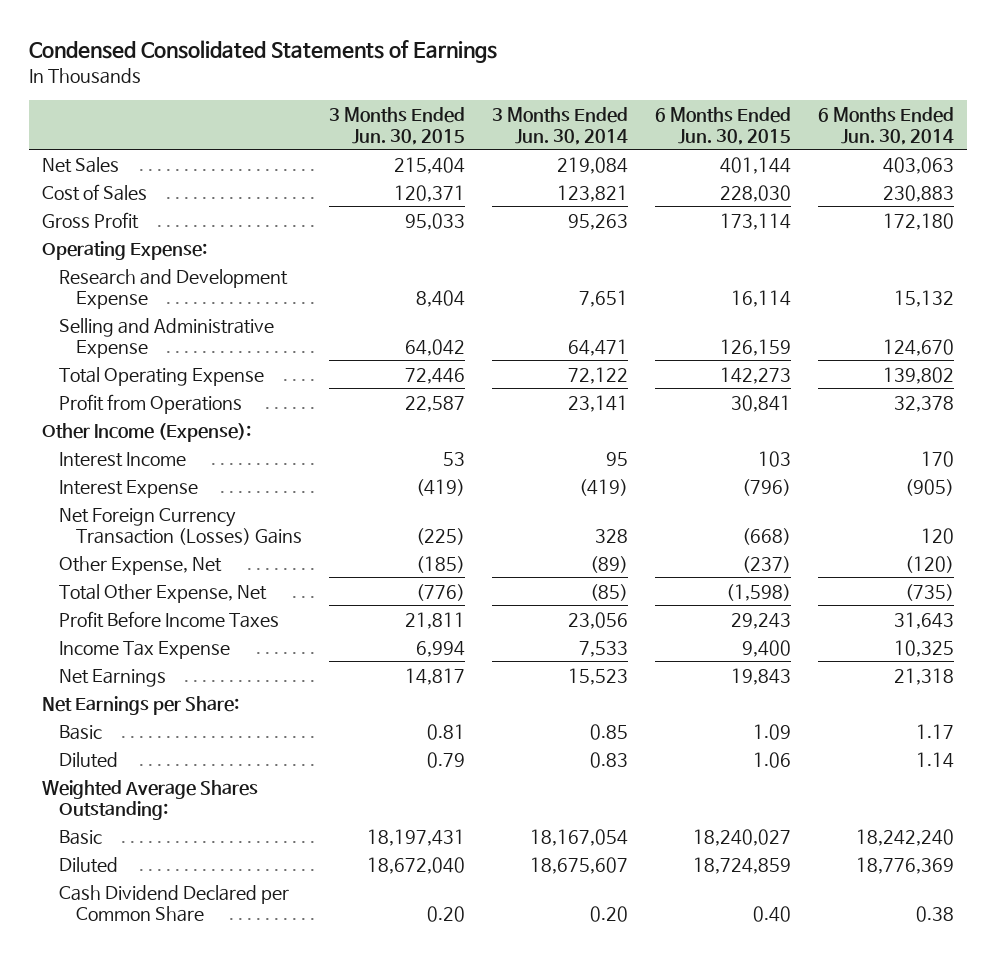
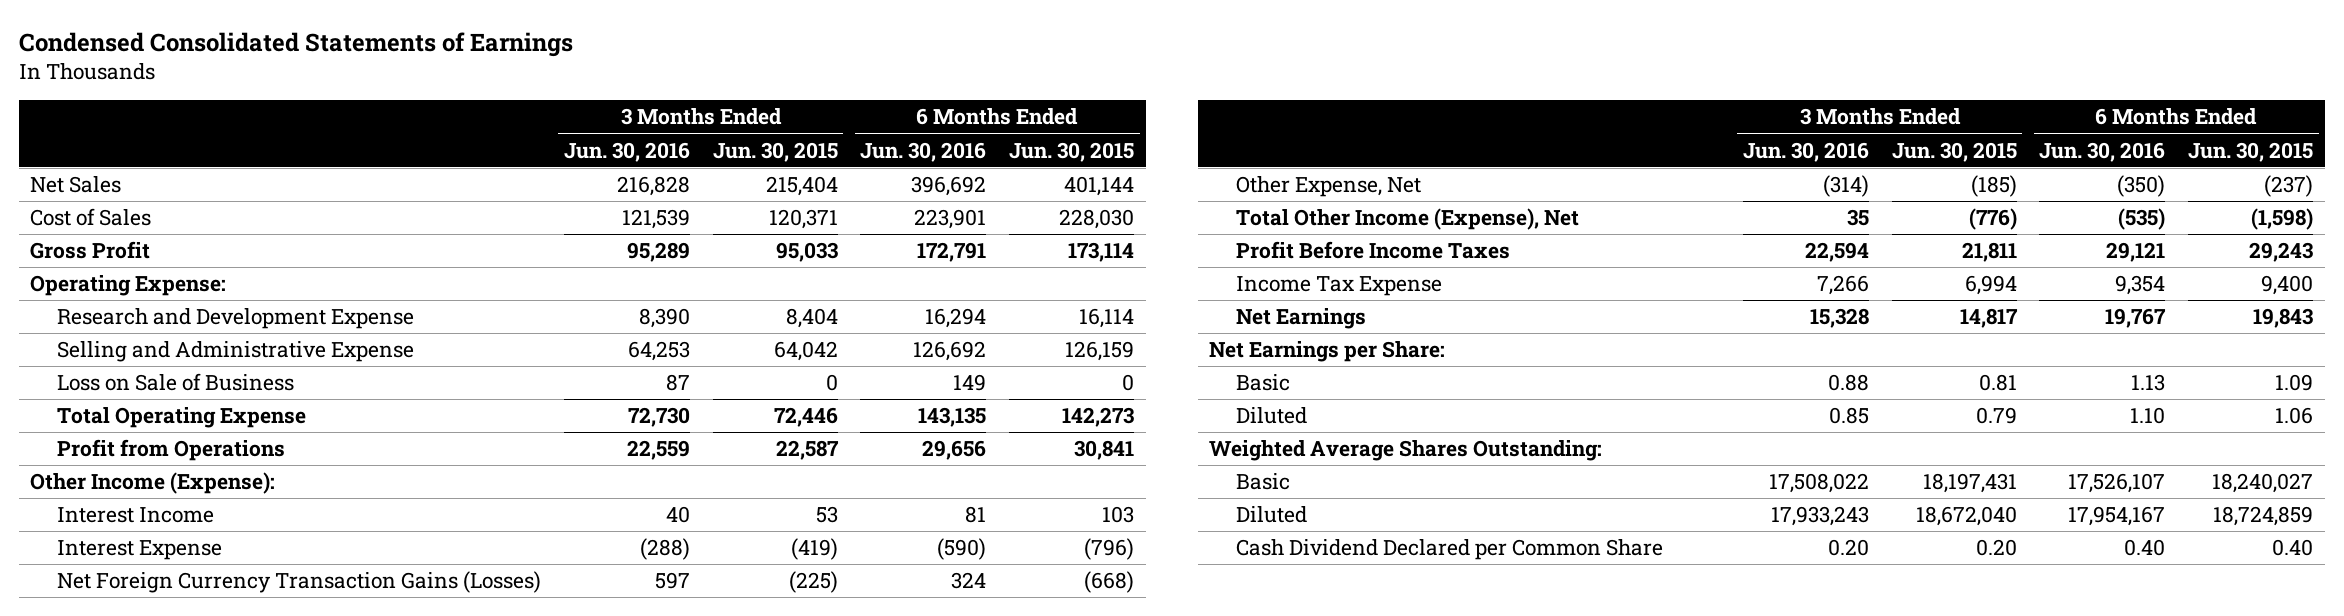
- | 3 Months Ended Jun. 30, 2015 | 3 Months Ended Jun. 30, 2014 | 6 Months Ended Jun. 30, 2015 | 6 Months Ended Jun. 30, 2014
+ | 3 Months Ended Jun. 30, 2016 | 3 Months Ended Jun. 30, 2015 | 6 Months Ended Jun. 30, 2016 | 6 Months Ended Jun. 30, 2015
+ Loss on Sale of Business | 87 | 0 | 149 | 0
- Net Foreign Currency Transaction (Losses) Gains | (225) | 328 | (668) | 120
+ Net Foreign Currency Transaction Gains (Losses) | 597 | (225) | 324 | (668)
- Total Other Expense, Net | (776) | (85) | (1,598) | (735)
+ Total Other Income (Expense), Net | 35 | (776) | (535) | (1,598)

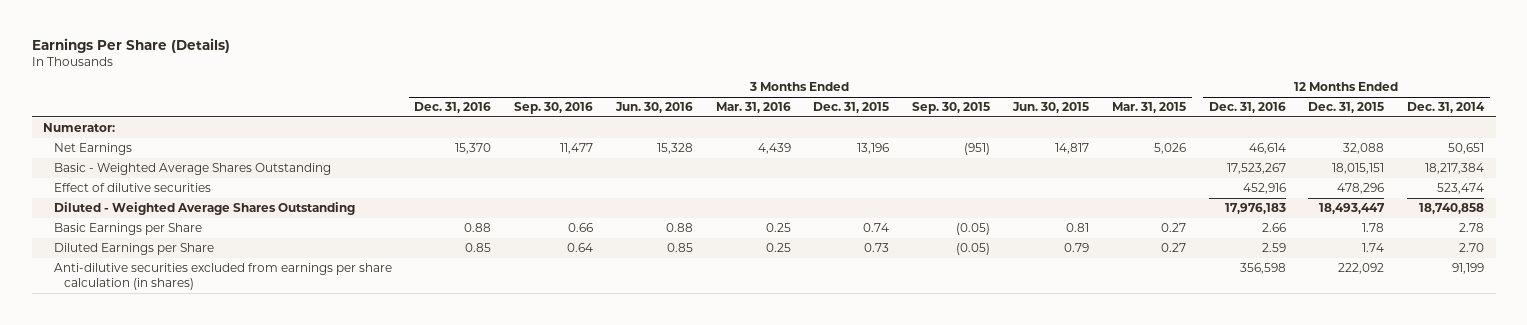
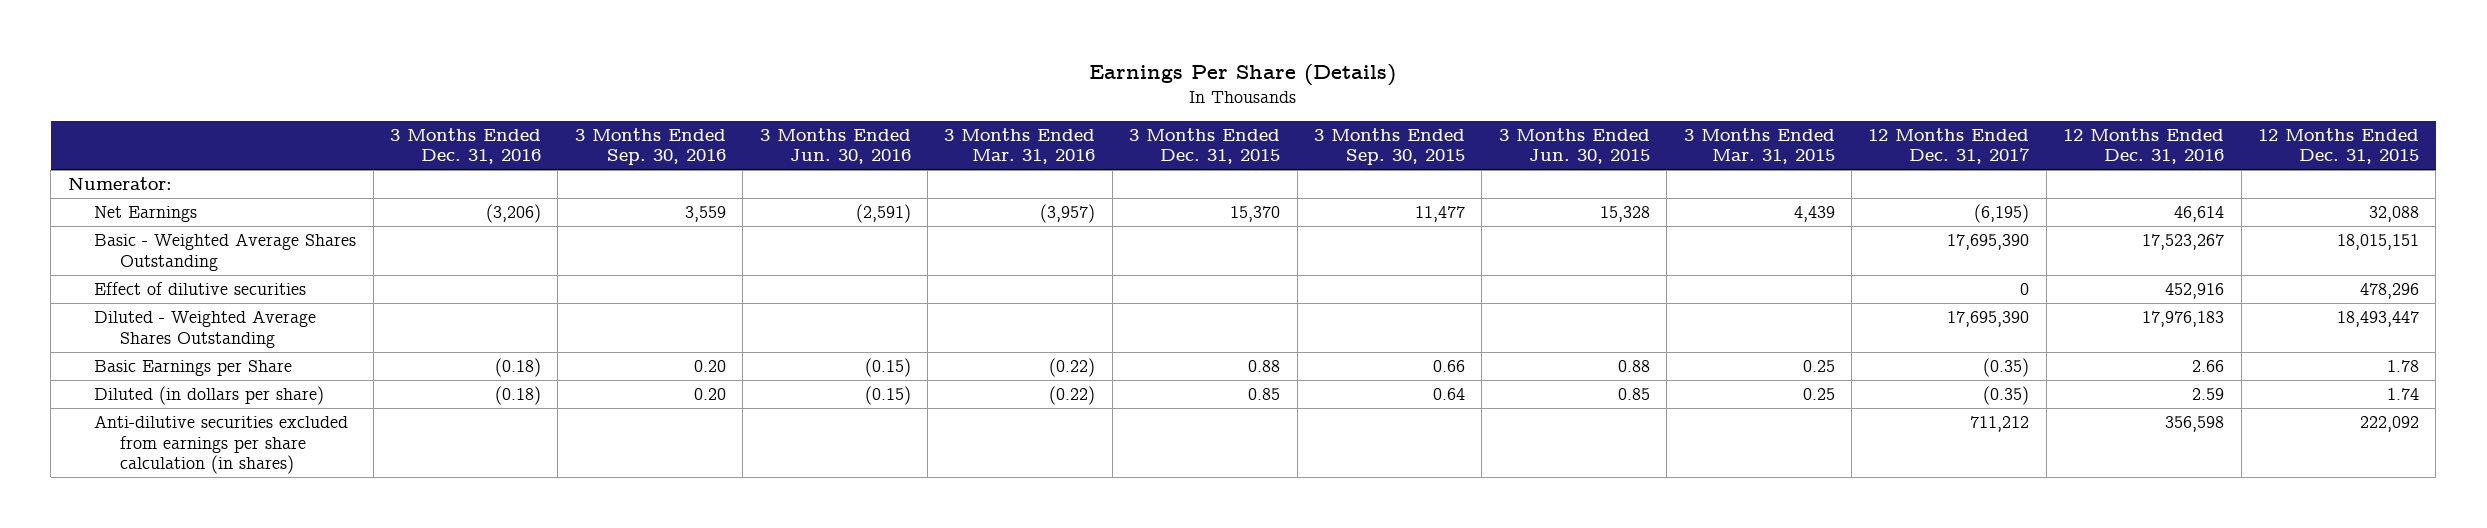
- | 3 Months Ended Dec. 31, 2016 | 3 Months Ended Sep. 30, 2016 | 3 Months Ended Jun. 30, 2016 | 3 Months Ended Mar. 31, 2016 | 3 Months Ended Dec. 31, 2015 | 3 Months Ended Sep. 30, 2015 | 3 Months Ended Jun. 30, 2015 | 3 Months Ended Mar. 31, 2015 | 12 Months Ended Dec. 31, 2016 | 12 Months Ended Dec. 31, 2015 | 12 Months Ended Dec. 31, 2014
+ | 3 Months Ended Dec. 31, 2016 | 3 Months Ended Sep. 30, 2016 | 3 Months Ended Jun. 30, 2016 | 3 Months Ended Mar. 31, 2016 | 3 Months Ended Dec. 31, 2015 | 3 Months Ended Sep. 30, 2015 | 3 Months Ended Jun. 30, 2015 | 3 Months Ended Mar. 31, 2015 | 12 Months Ended Dec. 31, 2017 | 12 Months Ended Dec. 31, 2016 | 12 Months Ended Dec. 31, 2015
- Net Earnings | 15,370 | 11,477 | 15,328 | 4,439 | 13,196 | (951) | 14,817 | 5,026 | 46,614 | 32,088 | 50,651
+ Net Earnings | (3,206) | 3,559 | (2,591) | (3,957) | 15,370 | 11,477 | 15,328 | 4,439 | (6,195) | 46,614 | 32,088
- Basic Earnings per Share | 0.88 | 0.66 | 0.88 | 0.25 | 0.74 | (0.05) | 0.81 | 0.27 | 2.66 | 1.78 | 2.78
- Diluted Earnings per Share | 0.85 | 0.64 | 0.85 | 0.25 | 0.73 | (0.05) | 0.79 | 0.27 | 2.59 | 1.74 | 2.70
+ Basic Earnings per Share | (0.18) | 0.20 | (0.15) | (0.22) | 0.88 | 0.66 | 0.88 | 0.25 | (0.35) | 2.66 | 1.78
+ Diluted (in dollars per share) | (0.18) | 0.20 | (0.15) | (0.22) | 0.85 | 0.64 | 0.85 | 0.25 | (0.35) | 2.59 | 1.74

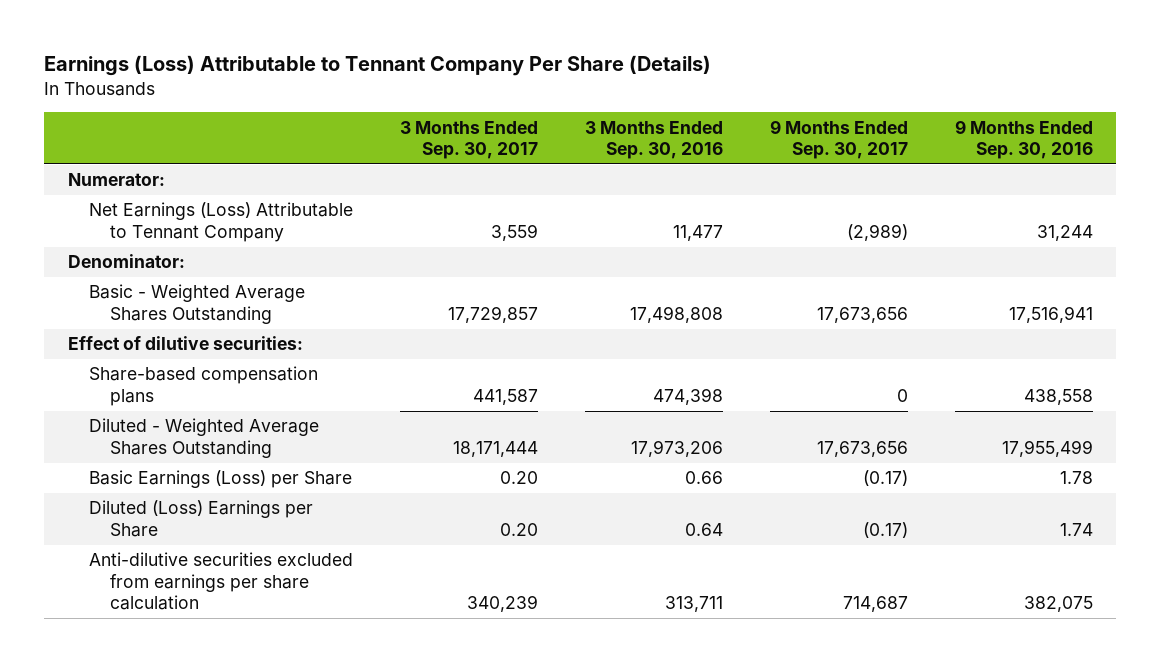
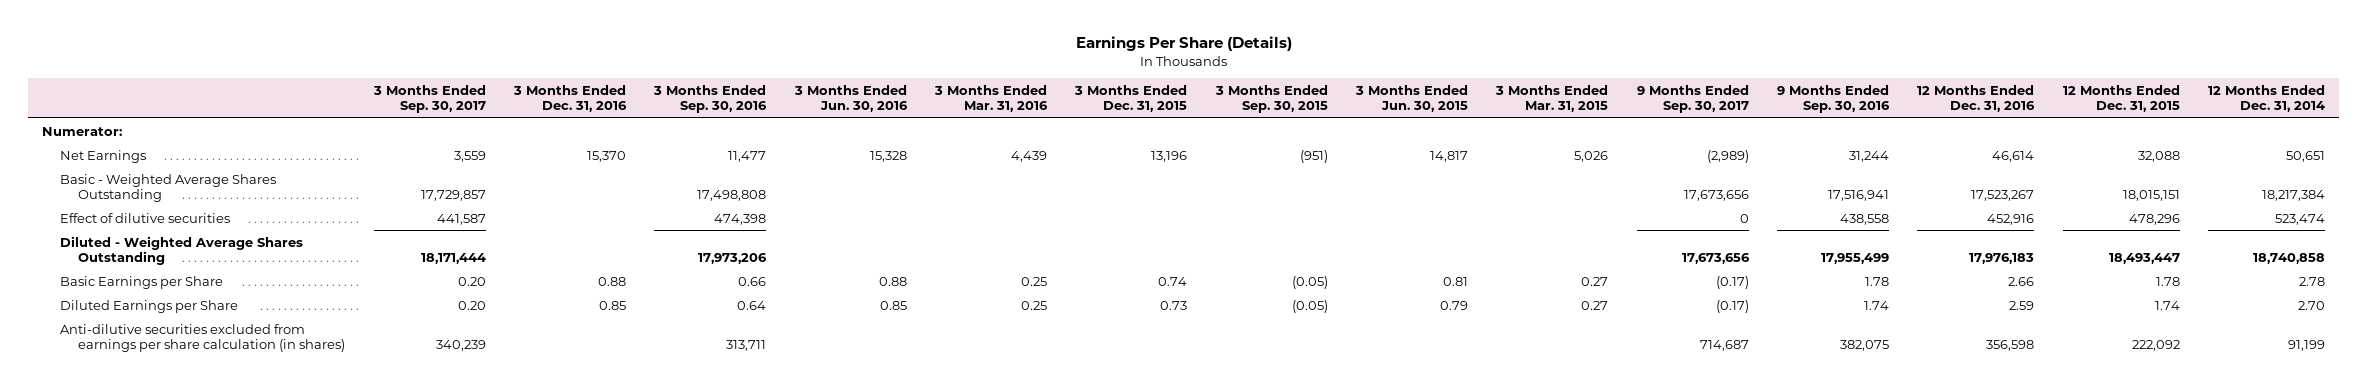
- Earnings (Loss) Attributable to Tennant Company Per Share (Details)
+ Earnings Per Share (Details)
- | 3 Months Ended Sep. 30, 2017 | 3 Months Ended Sep. 30, 2016 | 9 Months Ended Sep. 30, 2017 | 9 Months Ended Sep. 30, 2016
+ | 3 Months Ended Sep. 30, 2017 | 3 Months Ended Dec. 31, 2016 | 3 Months Ended Sep. 30, 2016 | 3 Months Ended Jun. 30, 2016 | 3 Months Ended Mar. 31, 2016 | 3 Months Ended Dec. 31, 2015 | 3 Months Ended Sep. 30, 2015 | 3 Months Ended Jun. 30, 2015 | 3 Months Ended Mar. 31, 2015 | 9 Months Ended Sep. 30, 2017 | 9 Months Ended Sep. 30, 2016 | 12 Months Ended Dec. 31, 2016 | 12 Months Ended Dec. 31, 2015 | 12 Months Ended Dec. 31, 2014
- Net Earnings (Loss) Attributable to Tennant Company | 3,559 | 11,477 | (2,989) | 31,244
- Denominator:
+ Net Earnings | 3,559 | 15,370 | 11,477 | 15,328 | 4,439 | 13,196 | (951) | 14,817 | 5,026 | (2,989) | 31,244 | 46,614 | 32,088 | 50,651
- Effect of dilutive securities:
- Share-based compensation plans | 441,587 | 474,398 | 0 | 438,558
+ Effect of dilutive securities | 441,587 | | 474,398 | | | | | | | 0 | 438,558 | 452,916 | 478,296 | 523,474
- Basic Earnings (Loss) per Share | 0.20 | 0.66 | (0.17) | 1.78
- Diluted (Loss) Earnings per Share | 0.20 | 0.64 | (0.17) | 1.74
- Anti-dilutive securities excluded from earnings per share calculation | 340,239 | 313,711 | 714,687 | 382,075
+ Basic Earnings per Share | 0.20 | 0.88 | 0.66 | 0.88 | 0.25 | 0.74 | (0.05) | 0.81 | 0.27 | (0.17) | 1.78 | 2.66 | 1.78 | 2.78
+ Diluted Earnings per Share | 0.20 | 0.85 | 0.64 | 0.85 | 0.25 | 0.73 | (0.05) | 0.79 | 0.27 | (0.17) | 1.74 | 2.59 | 1.74 | 2.70
+ Anti-dilutive securities excluded from earnings per share calculation (in shares) | 340,239 | | 313,711 | | | | | | | 714,687 | 382,075 | 356,598 | 222,092 | 91,199

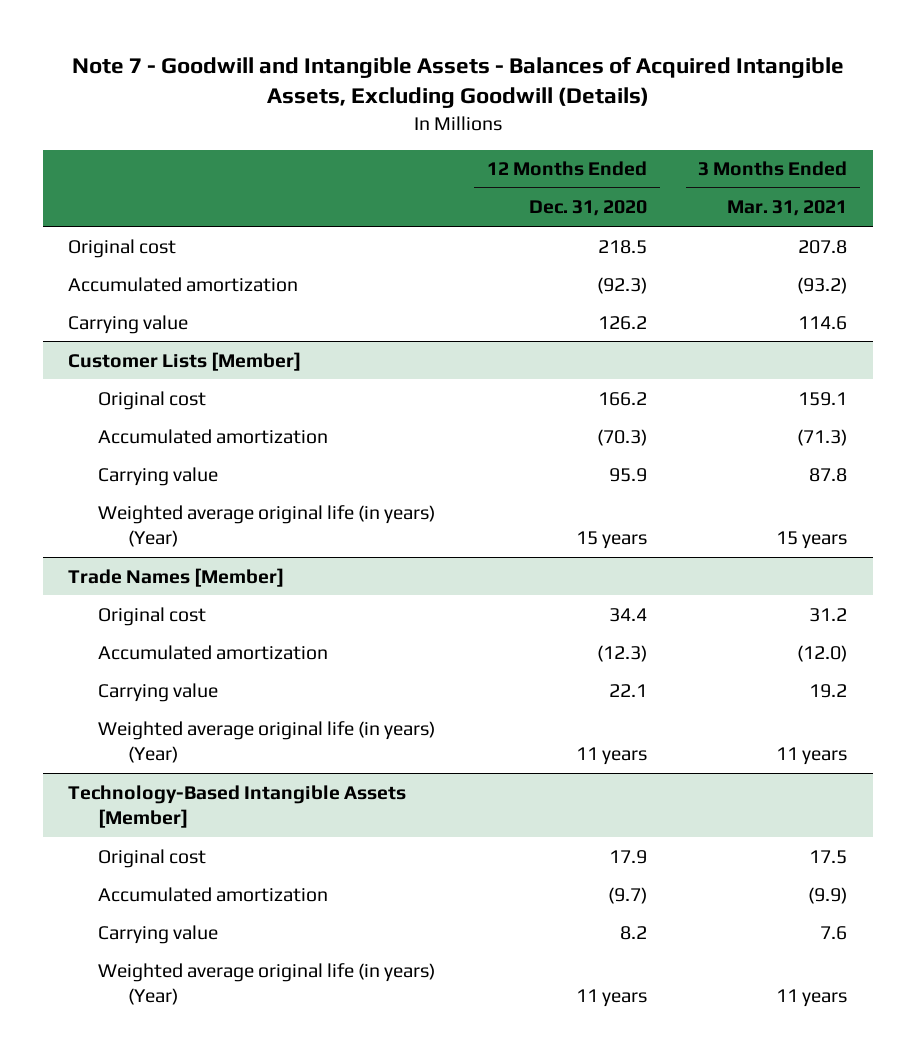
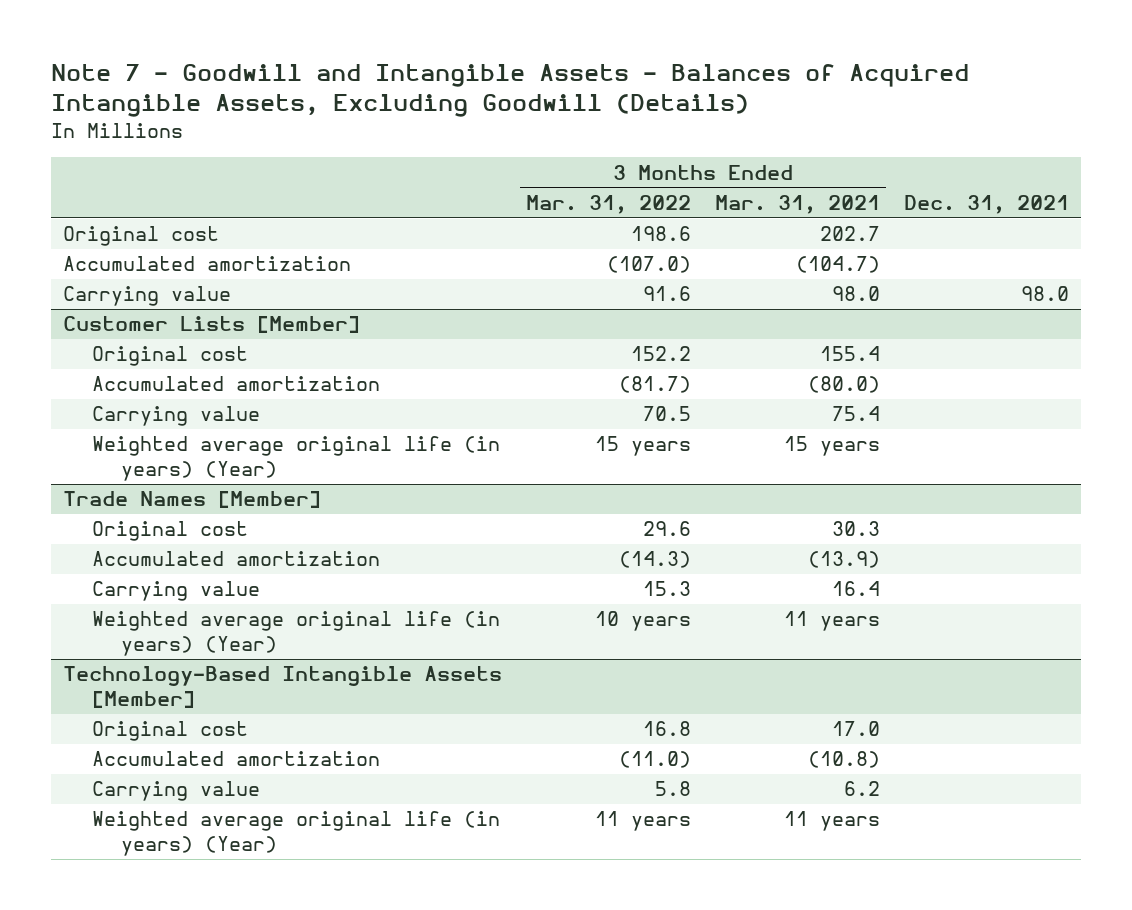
- | 12 Months Ended Dec. 31, 2020 | 3 Months Ended Mar. 31, 2021
+ | 3 Months Ended Mar. 31, 2022 | 3 Months Ended Mar. 31, 2021 | Dec. 31, 2021
- Original cost | 218.5 | 207.8
- Accumulated amortization | (92.3) | (93.2)
- Carrying value | 126.2 | 114.6
+ Original cost | 198.6 | 202.7 |
+ Accumulated amortization | (107.0) | (104.7) |
+ Carrying value | 91.6 | 98.0 | 98.0
@ Customer Lists [Member]
- Original cost | 166.2 | 159.1
- Accumulated amortization | (70.3) | (71.3)
- Carrying value | 95.9 | 87.8
+ Original cost | 152.2 | 155.4 |
+ Accumulated amortization | (81.7) | (80.0) |
+ Carrying value | 70.5 | 75.4 |
@ Trade Names [Member]
- Original cost | 34.4 | 31.2
- Accumulated amortization | (12.3) | (12.0)
- Carrying value | 22.1 | 19.2
+ Original cost | 29.6 | 30.3 |
+ Accumulated amortization | (14.3) | (13.9) |
+ Carrying value | 15.3 | 16.4 |
@ Technology-Based Intangible Assets [Member]
- Original cost | 17.9 | 17.5
- Accumulated amortization | (9.7) | (9.9)
- Carrying value | 8.2 | 7.6
+ Original cost | 16.8 | 17.0 |
+ Accumulated amortization | (11.0) | (10.8) |
+ Carrying value | 5.8 | 6.2 |

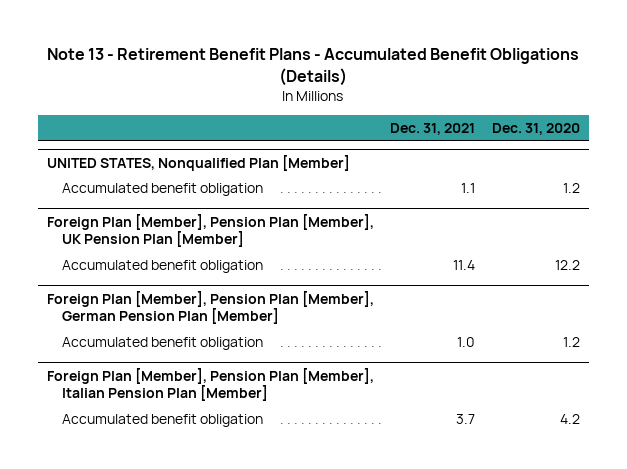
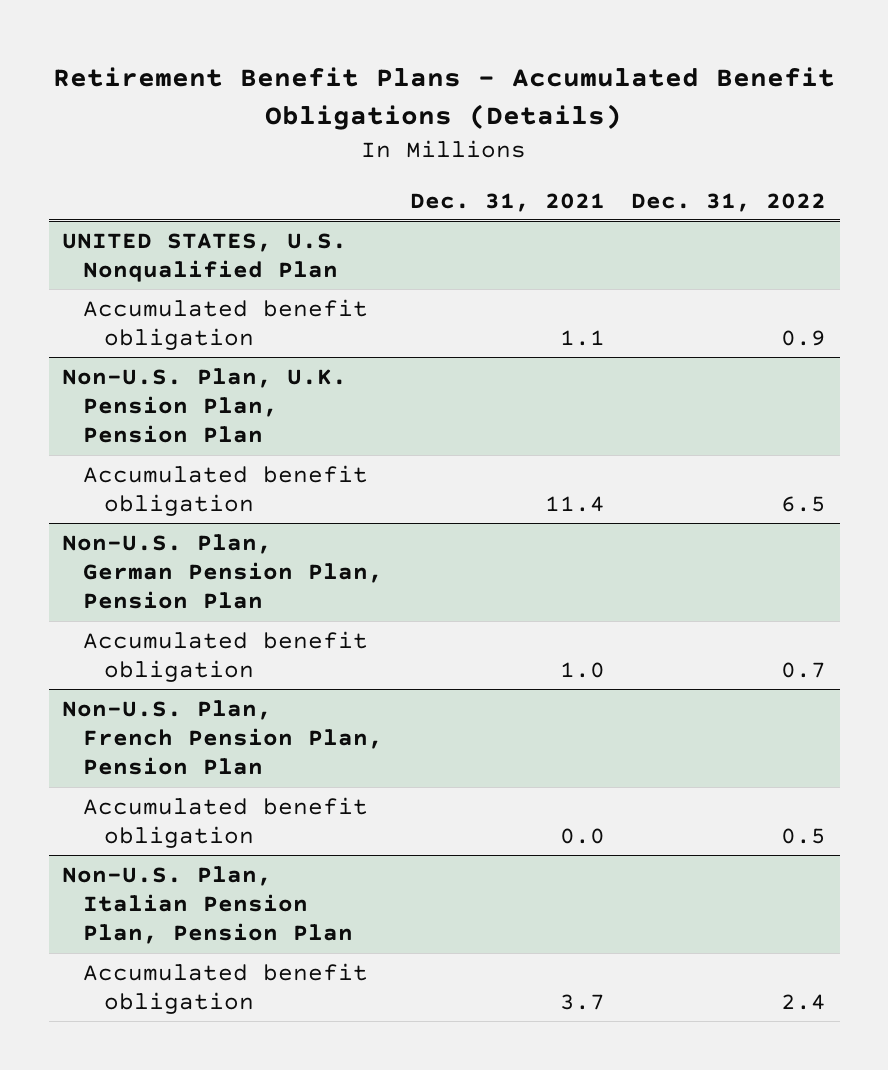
- Note 13 - Retirement Benefit Plans - Accumulated Benefit Obligations (Details)
+ Retirement Benefit Plans - Accumulated Benefit Obligations (Details)
- | Dec. 31, 2021 | Dec. 31, 2020
+ | Dec. 31, 2021 | Dec. 31, 2022
- UNITED STATES, Nonqualified Plan [Member]
+ UNITED STATES, U.S. Nonqualified Plan
- Foreign Plan [Member], Pension Plan [Member], UK Pension Plan [Member]
+ Non-U.S. Plan, U.K. Pension Plan, Pension Plan
- Foreign Plan [Member], Pension Plan [Member], German Pension Plan [Member]
+ Non-U.S. Plan, German Pension Plan, Pension Plan
- Foreign Plan [Member], Pension Plan [Member], Italian Pension Plan [Member]
+ Non-U.S. Plan, French Pension Plan, Pension Plan
+ Accumulated benefit obligation | 0.0 | 0.5
+ Non-U.S. Plan, Italian Pension Plan, Pension Plan

